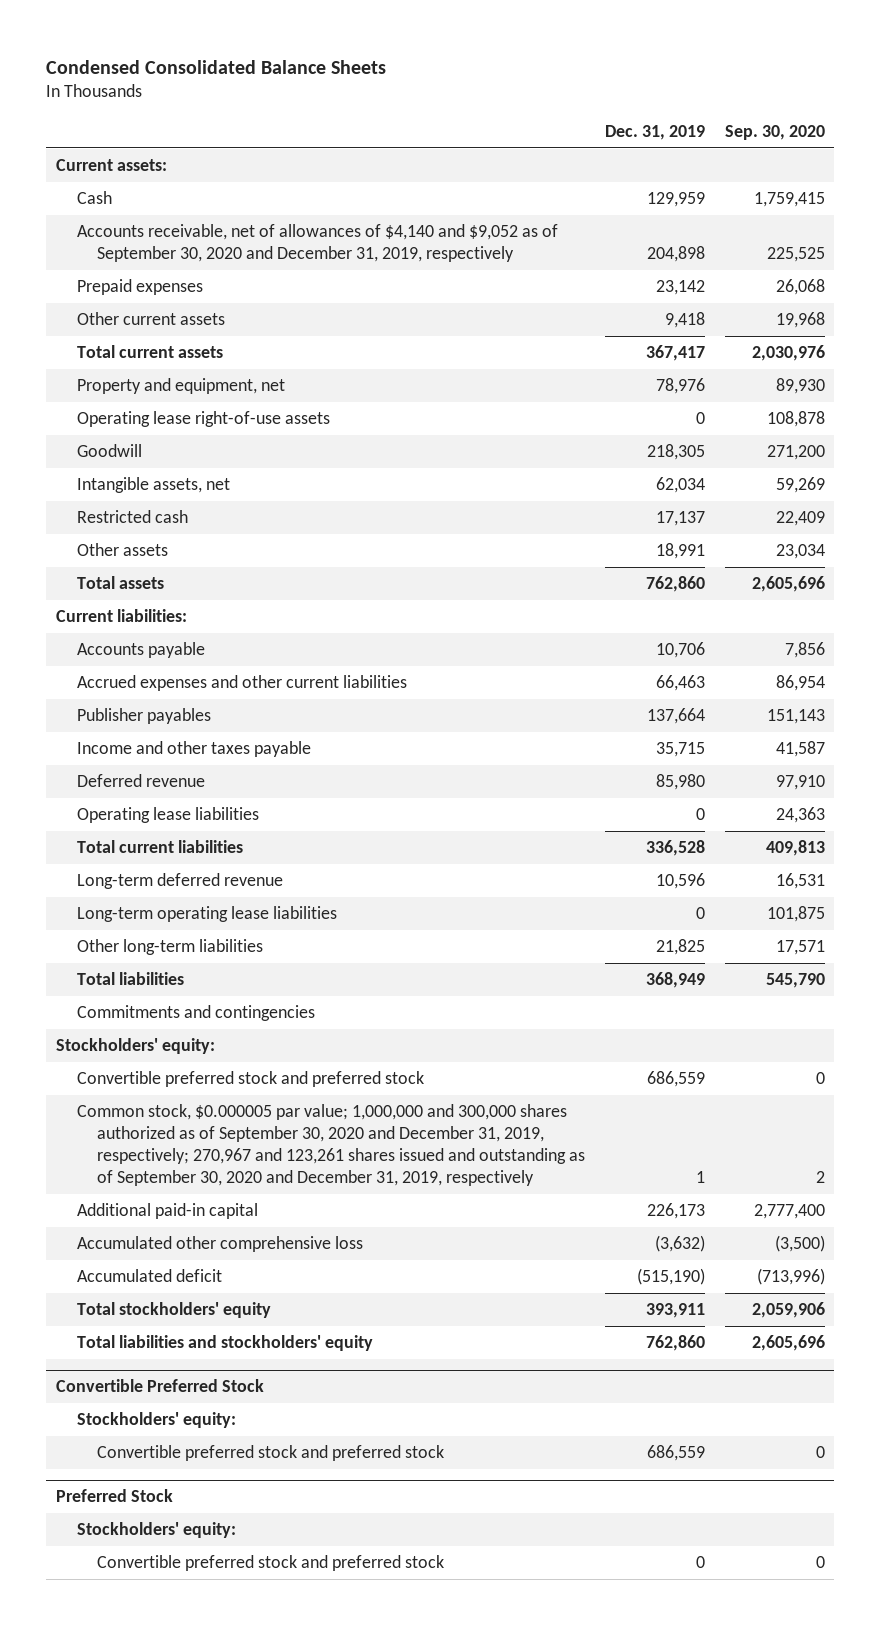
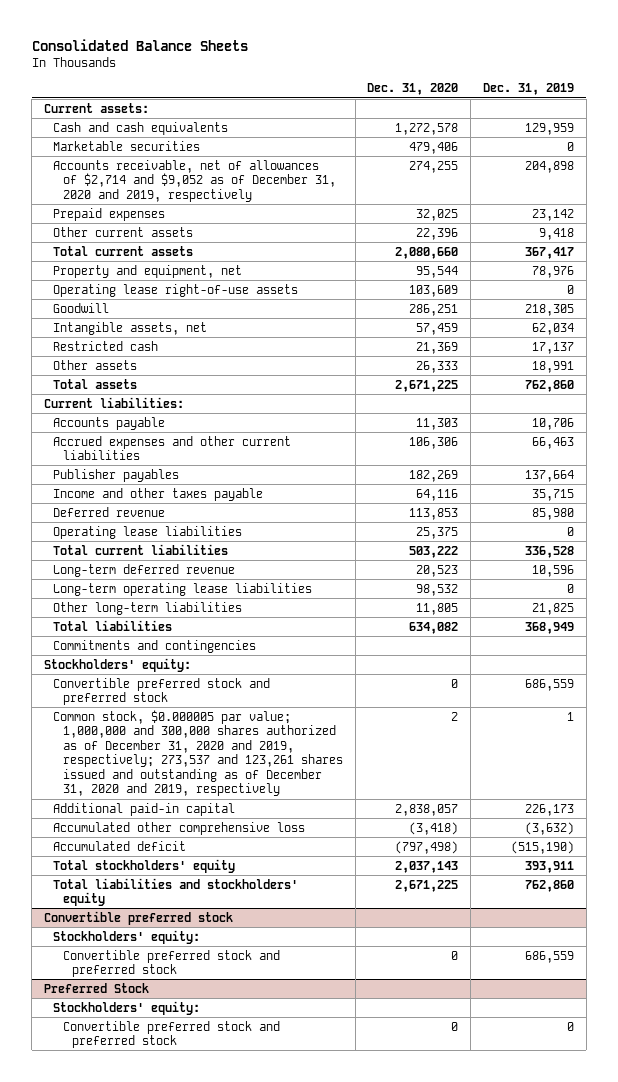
- Condensed Consolidated Balance Sheets
+ Consolidated Balance Sheets
- | Dec. 31, 2019 | Sep. 30, 2020
+ | Dec. 31, 2020 | Dec. 31, 2019
- Cash | 129,959 | 1,759,415
- Accounts receivable, net of allowances of $4,140 and $9,052 as of September 30, 2020 and December 31, 2019, respectively | 204,898 | 225,525
+ Cash and cash equivalents | 1,272,578 | 129,959
+ Marketable securities | 479,406 | 0
+ Accounts receivable, net of allowances of $2,714 and $9,052 as of December 31, 2020 and 2019, respectively | 274,255 | 204,898
- Common stock, $0.000005 par value; 1,000,000 and 300,000 shares authorized as of September 30, 2020 and December 31, 2019, respectively; 270,967 and 123,261 shares issued and outstanding as of September 30, 2020 and December 31, 2019, respectively | 1 | 2
+ Common stock, $0.000005 par value; 1,000,000 and 300,000 shares authorized as of December 31, 2020 and 2019, respectively; 273,537 and 123,261 shares issued and outstanding as of December 31, 2020 and 2019, respectively | 2 | 1
- Convertible Preferred Stock
+ Convertible preferred stock

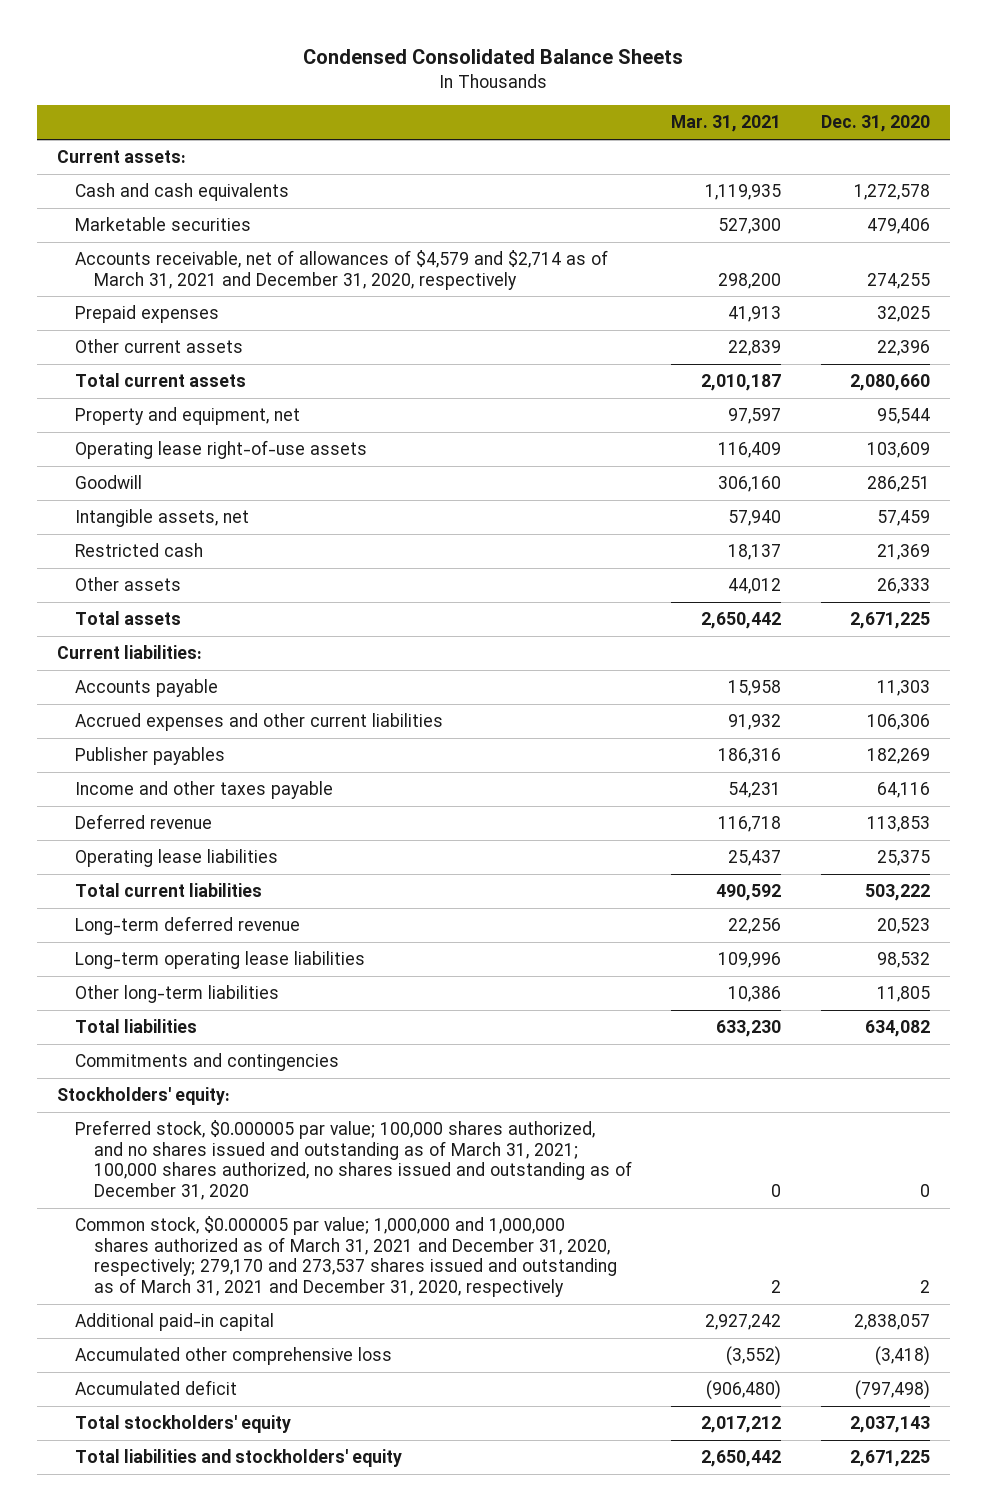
- Consolidated Balance Sheets
+ Condensed Consolidated Balance Sheets
- | Dec. 31, 2020 | Dec. 31, 2019
+ | Mar. 31, 2021 | Dec. 31, 2020
- Accounts receivable, net of allowances of $2,714 and $9,052 as of December 31, 2020 and 2019, respectively | 274,255 | 204,898
+ Accounts receivable, net of allowances of $4,579 and $2,714 as of March 31, 2021 and December 31, 2020, respectively | 298,200 | 274,255
- Convertible preferred stock and preferred stock | 0 | 686,559
- Common stock, $0.000005 par value; 1,000,000 and 300,000 shares authorized as of December 31, 2020 and 2019, respectively; 273,537 and 123,261 shares issued and outstanding as of December 31, 2020 and 2019, respectively | 2 | 1
+ Preferred stock, $0.000005 par value; 100,000 shares authorized, and no shares issued and outstanding as of March 31, 2021; 100,000 shares authorized, no shares issued and outstanding as of December 31, 2020 | 0 | 0
+ Common stock, $0.000005 par value; 1,000,000 and 1,000,000 shares authorized as of March 31, 2021 and December 31, 2020, respectively; 279,170 and 273,537 shares issued and outstanding as of March 31, 2021 and December 31, 2020, respectively | 2 | 2
- Convertible preferred stock
- Stockholders' equity:
- Convertible preferred stock and preferred stock | 0 | 686,559
- Preferred Stock
- Stockholders' equity:
- Convertible preferred stock and preferred stock | 0 | 0

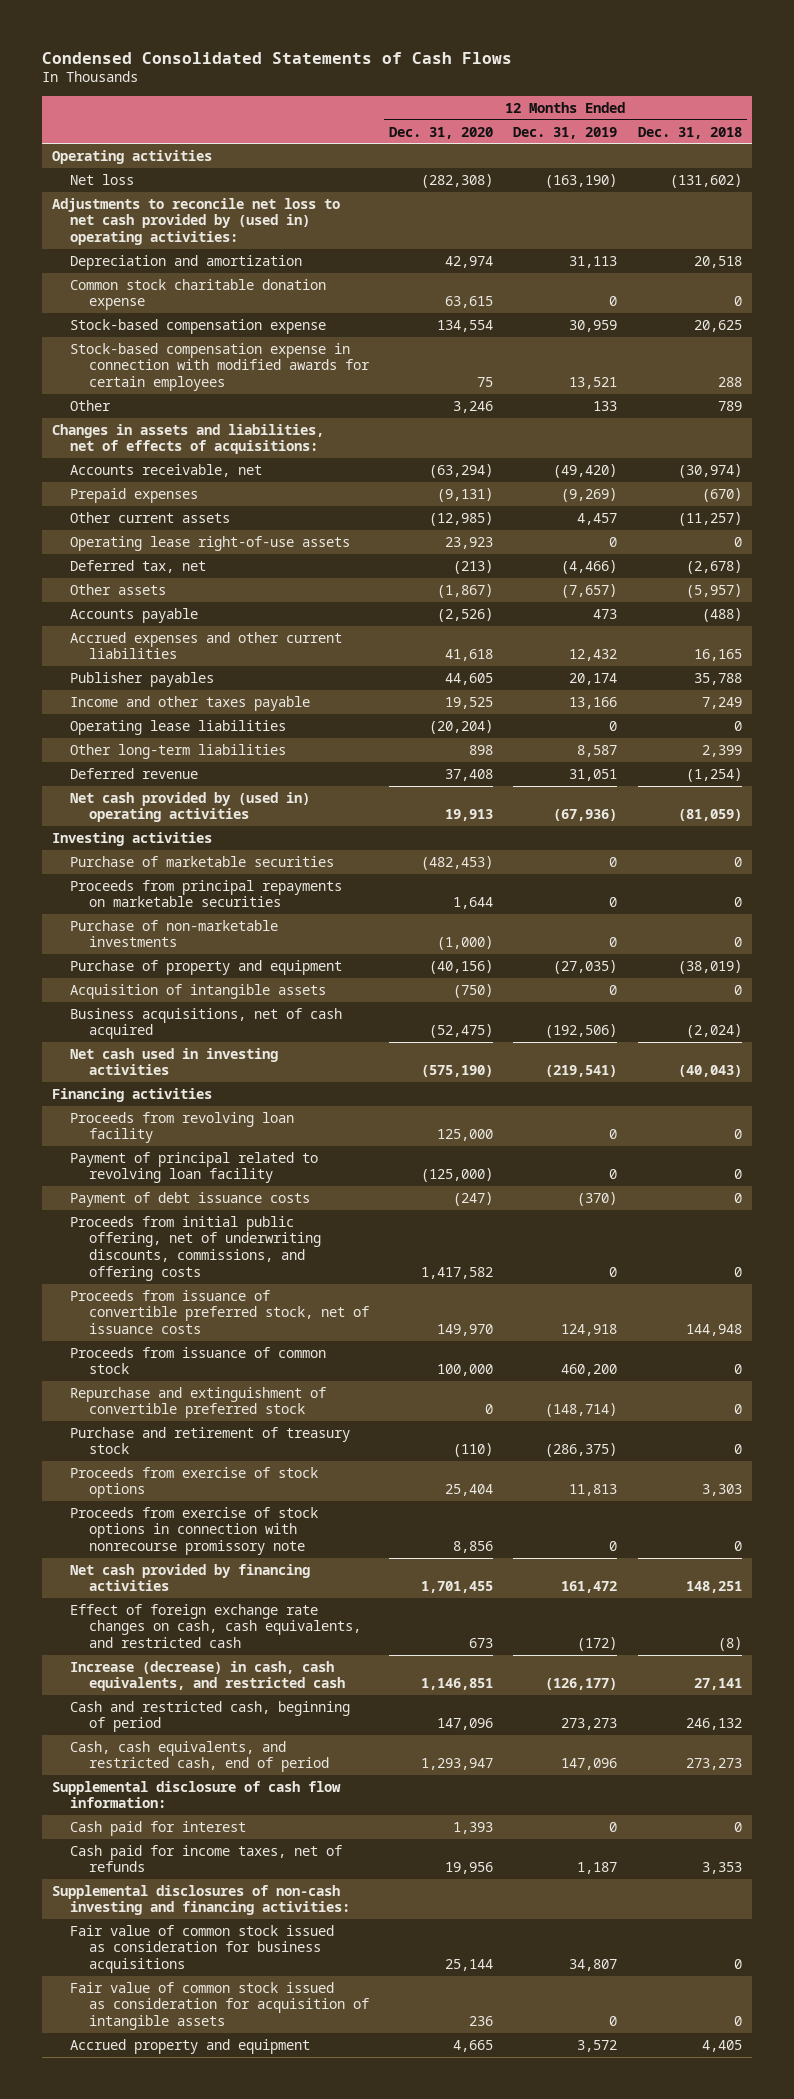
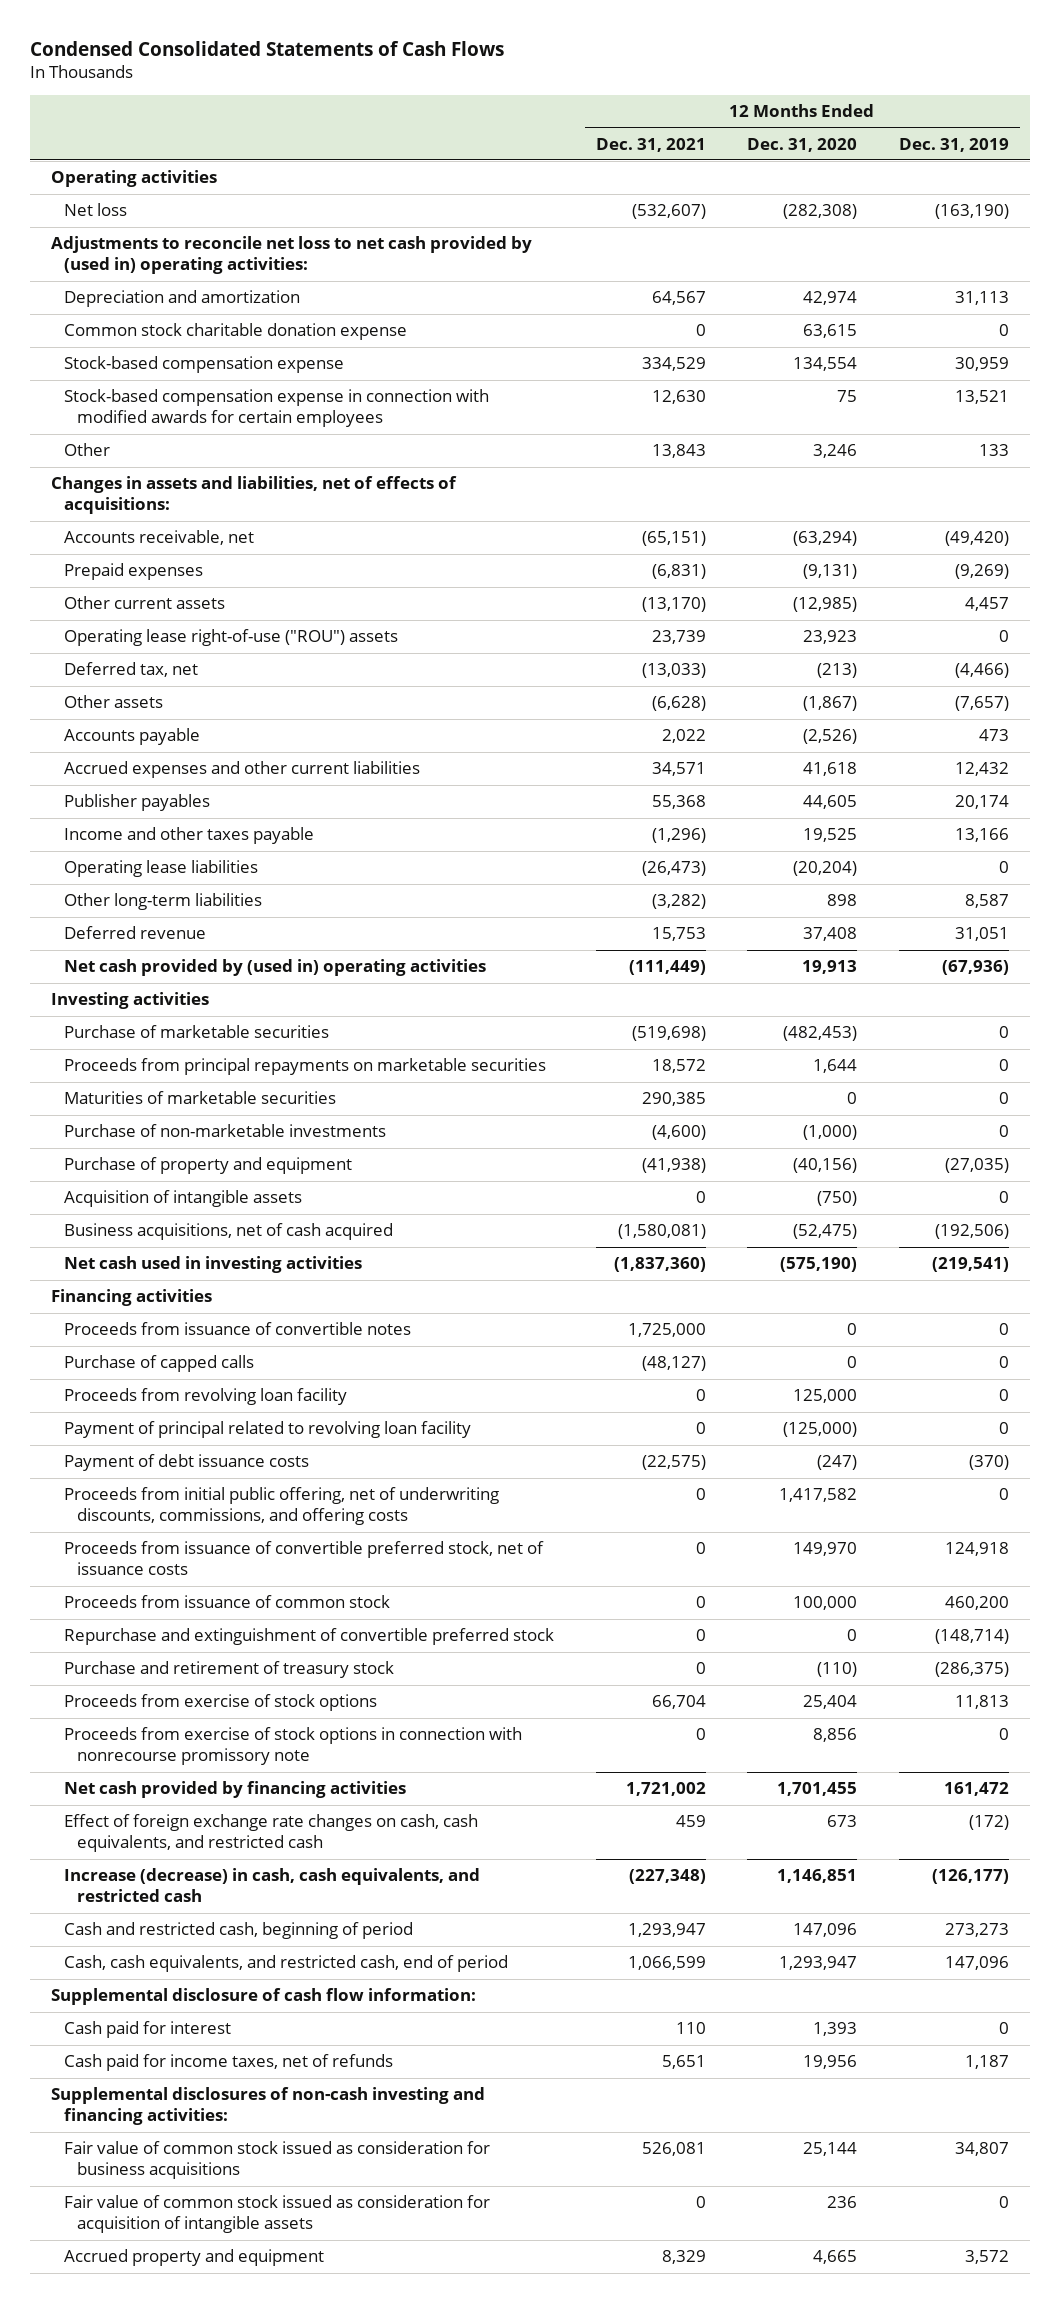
- | 12 Months Ended Dec. 31, 2020 | 12 Months Ended Dec. 31, 2019 | 12 Months Ended Dec. 31, 2018
+ | 12 Months Ended Dec. 31, 2021 | 12 Months Ended Dec. 31, 2020 | 12 Months Ended Dec. 31, 2019
- Operating lease right-of-use assets | 23,923 | 0 | 0
+ Operating lease right-of-use ("ROU") assets | 23,739 | 23,923 | 0
+ Maturities of marketable securities | 290,385 | 0 | 0
+ Proceeds from issuance of convertible notes | 1,725,000 | 0 | 0
+ Purchase of capped calls | (48,127) | 0 | 0

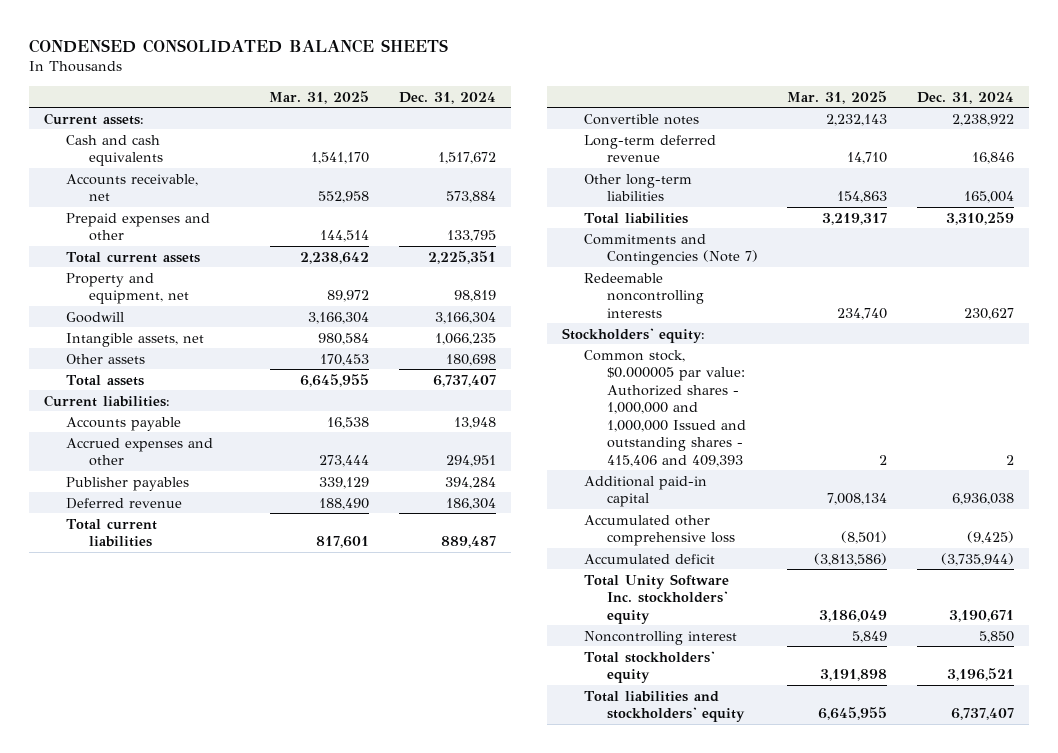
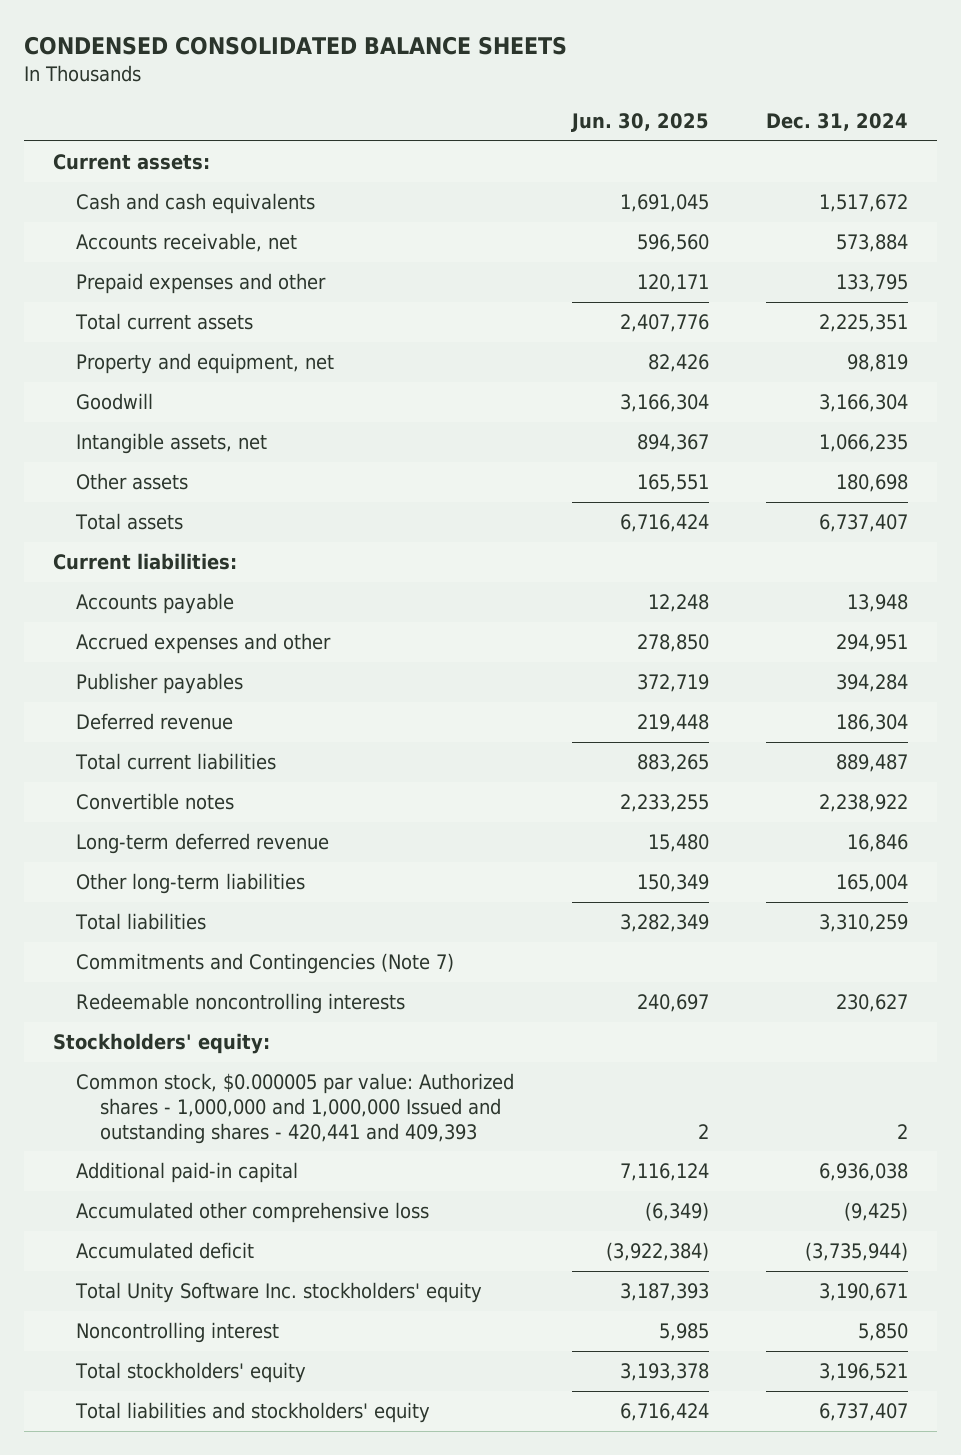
- | Mar. 31, 2025 | Dec. 31, 2024
+ | Jun. 30, 2025 | Dec. 31, 2024
- Common stock, $0.000005 par value: Authorized shares - 1,000,000 and 1,000,000 Issued and outstanding shares - 415,406 and 409,393 | 2 | 2
+ Common stock, $0.000005 par value: Authorized shares - 1,000,000 and 1,000,000 Issued and outstanding shares - 420,441 and 409,393 | 2 | 2

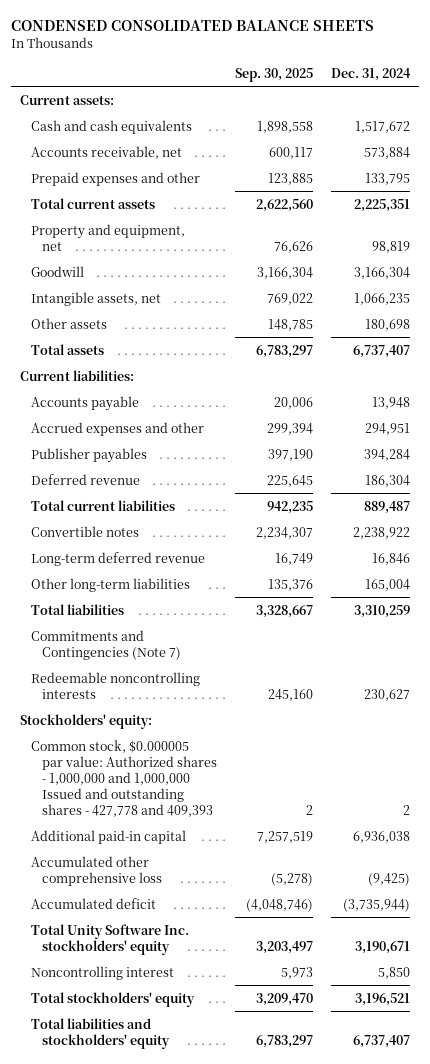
- | Jun. 30, 2025 | Dec. 31, 2024
+ | Sep. 30, 2025 | Dec. 31, 2024
- Common stock, $0.000005 par value: Authorized shares - 1,000,000 and 1,000,000 Issued and outstanding shares - 420,441 and 409,393 | 2 | 2
+ Common stock, $0.000005 par value: Authorized shares - 1,000,000 and 1,000,000 Issued and outstanding shares - 427,778 and 409,393 | 2 | 2

